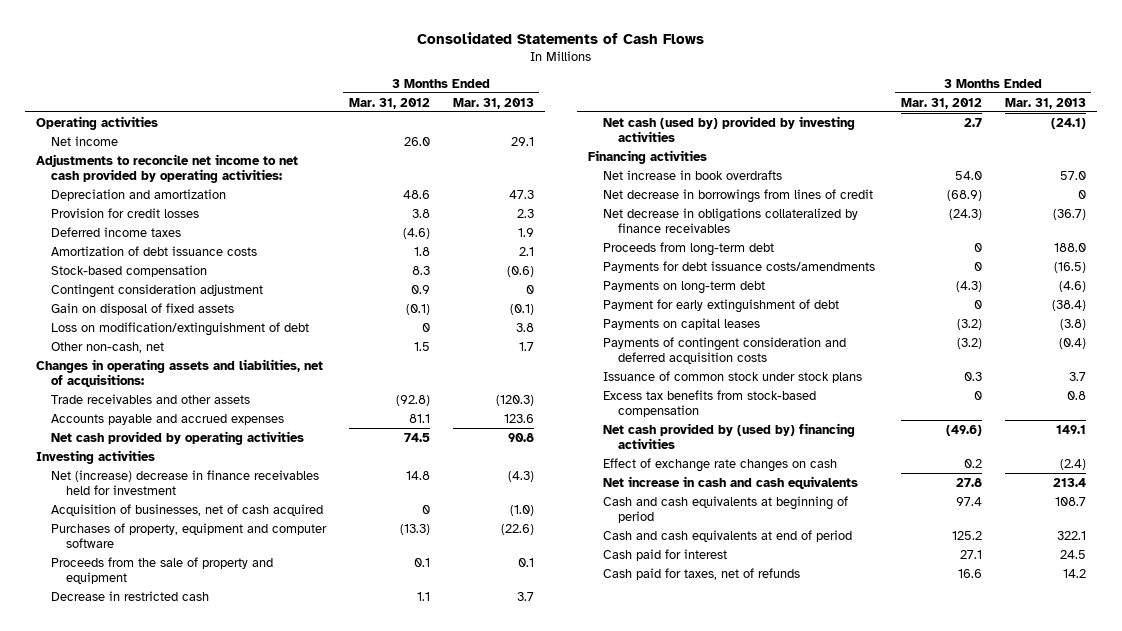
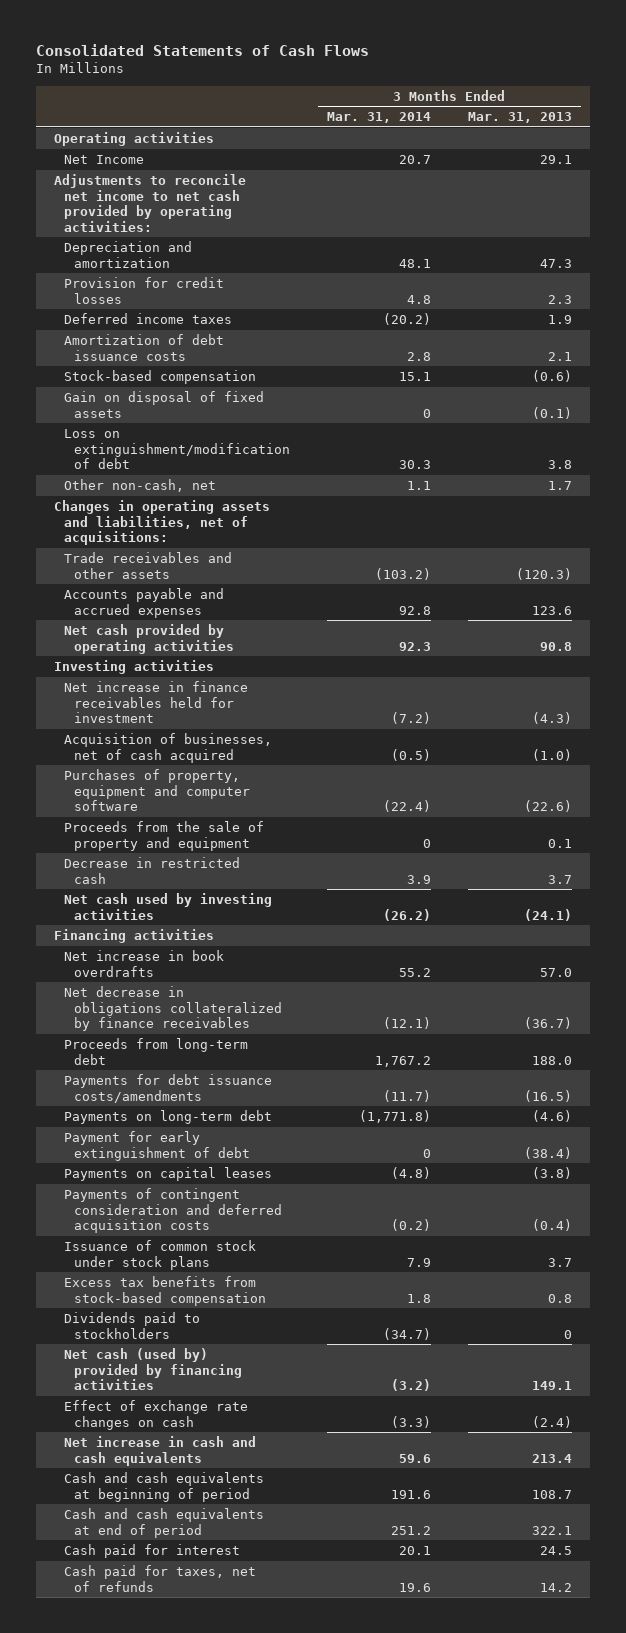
- | 3 Months Ended Mar. 31, 2012 | 3 Months Ended Mar. 31, 2013
+ | 3 Months Ended Mar. 31, 2014 | 3 Months Ended Mar. 31, 2013
- Net income | 26.0 | 29.1
+ Net Income | 20.7 | 29.1
- Contingent consideration adjustment | 0.9 | 0
- Loss on modification/extinguishment of debt | 0 | 3.8
+ Loss on extinguishment/modification of debt | 30.3 | 3.8
- Net (increase) decrease in finance receivables held for investment | 14.8 | (4.3)
+ Net increase in finance receivables held for investment | (7.2) | (4.3)
- Net cash (used by) provided by investing activities | 2.7 | (24.1)
+ Net cash used by investing activities | (26.2) | (24.1)
- Net decrease in borrowings from lines of credit | (68.9) | 0
- Net cash provided by (used by) financing activities | (49.6) | 149.1
+ Dividends paid to stockholders | (34.7) | 0
+ Net cash (used by) provided by financing activities | (3.2) | 149.1

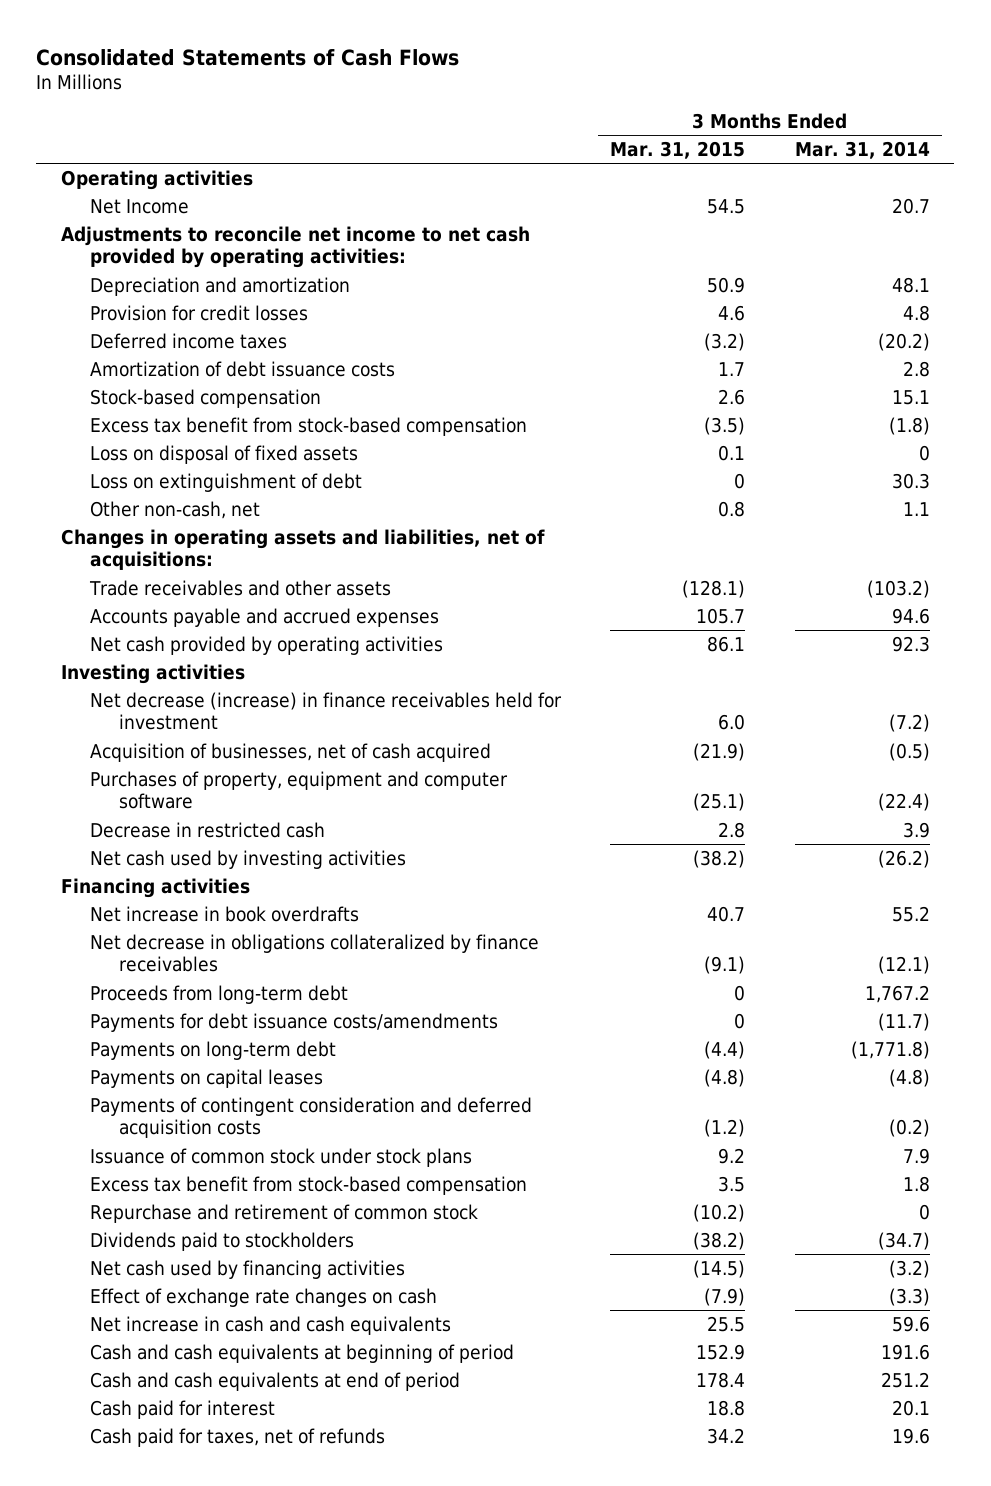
- | 3 Months Ended Mar. 31, 2014 | 3 Months Ended Mar. 31, 2013
+ | 3 Months Ended Mar. 31, 2015 | 3 Months Ended Mar. 31, 2014
- Gain on disposal of fixed assets | 0 | (0.1)
- Loss on extinguishment/modification of debt | 30.3 | 3.8
+ Excess tax benefit from stock-based compensation | (3.5) | (1.8)
+ Loss on disposal of fixed assets | 0.1 | 0
+ Loss on extinguishment of debt | 0 | 30.3
- Accounts payable and accrued expenses | 92.8 | 123.6
+ Accounts payable and accrued expenses | 105.7 | 94.6
- Net increase in finance receivables held for investment | (7.2) | (4.3)
+ Net decrease (increase) in finance receivables held for investment | 6.0 | (7.2)
- Proceeds from the sale of property and equipment | 0 | 0.1
- Payment for early extinguishment of debt | 0 | (38.4)
- Excess tax benefits from stock-based compensation | 1.8 | 0.8
+ Excess tax benefit from stock-based compensation | 3.5 | 1.8
+ Repurchase and retirement of common stock | (10.2) | 0
- Net cash (used by) provided by financing activities | (3.2) | 149.1
+ Net cash used by financing activities | (14.5) | (3.2)

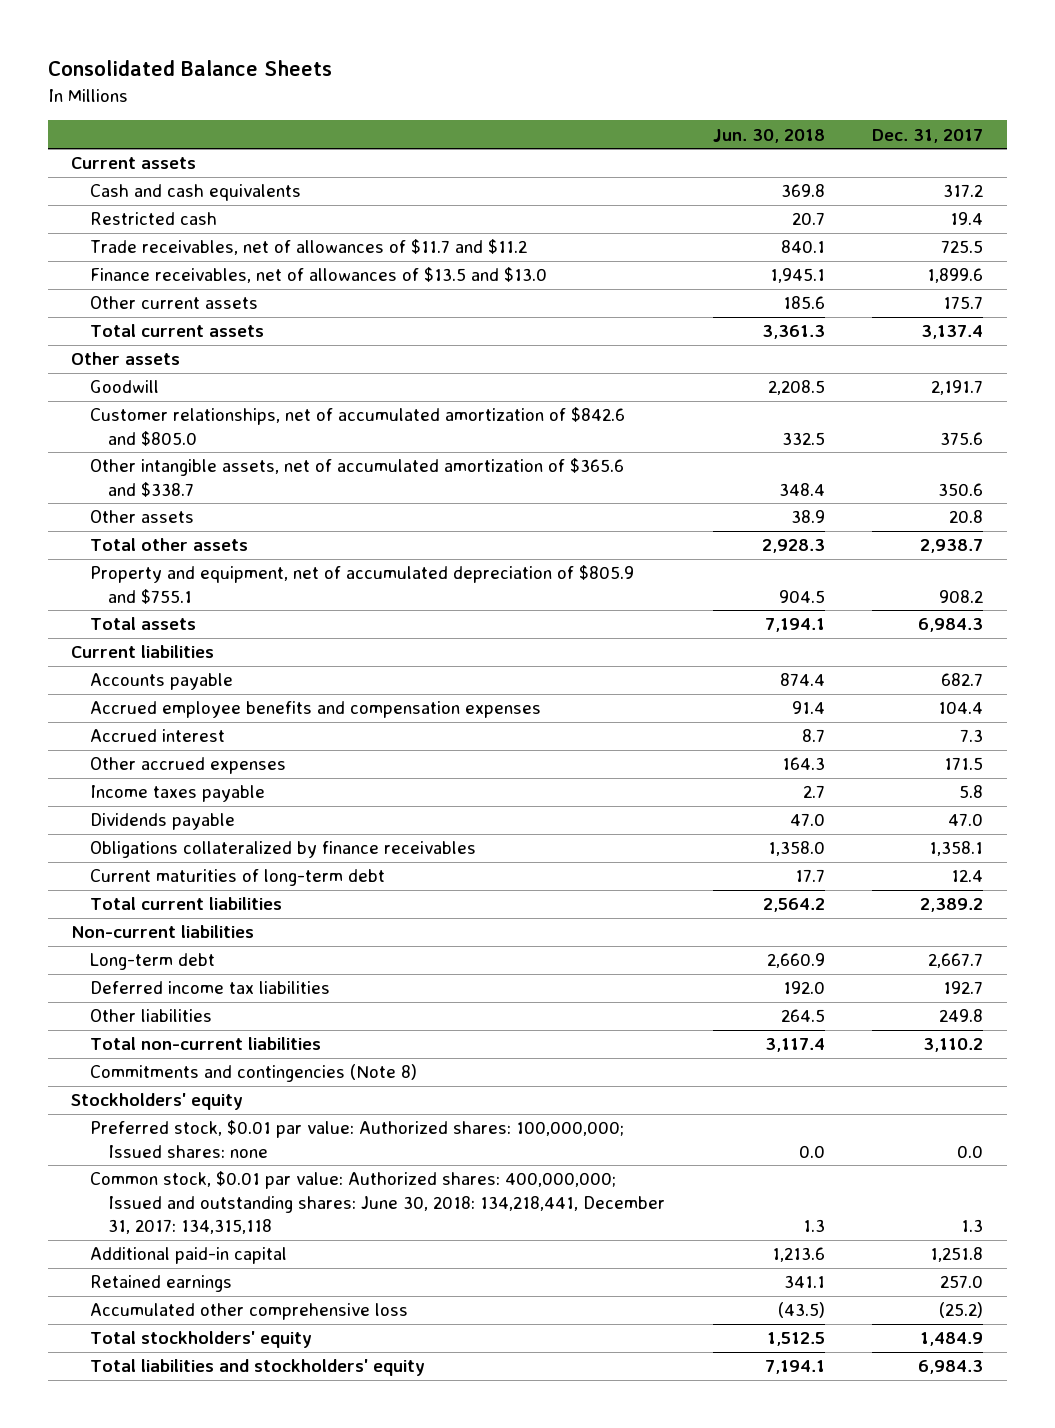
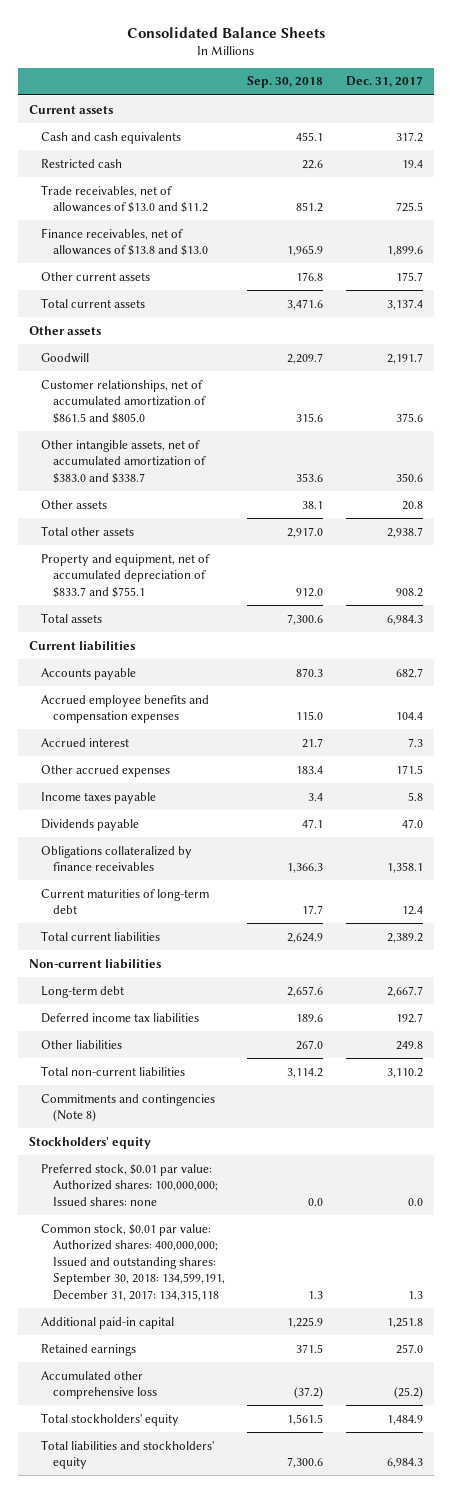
- | Jun. 30, 2018 | Dec. 31, 2017
+ | Sep. 30, 2018 | Dec. 31, 2017
- Trade receivables, net of allowances of $11.7 and $11.2 | 840.1 | 725.5
- Finance receivables, net of allowances of $13.5 and $13.0 | 1,945.1 | 1,899.6
+ Trade receivables, net of allowances of $13.0 and $11.2 | 851.2 | 725.5
+ Finance receivables, net of allowances of $13.8 and $13.0 | 1,965.9 | 1,899.6
- Customer relationships, net of accumulated amortization of $842.6 and $805.0 | 332.5 | 375.6
- Other intangible assets, net of accumulated amortization of $365.6 and $338.7 | 348.4 | 350.6
+ Customer relationships, net of accumulated amortization of $861.5 and $805.0 | 315.6 | 375.6
+ Other intangible assets, net of accumulated amortization of $383.0 and $338.7 | 353.6 | 350.6
- Property and equipment, net of accumulated depreciation of $805.9 and $755.1 | 904.5 | 908.2
+ Property and equipment, net of accumulated depreciation of $833.7 and $755.1 | 912.0 | 908.2
- Common stock, $0.01 par value: Authorized shares: 400,000,000; Issued and outstanding shares: June 30, 2018: 134,218,441, December 31, 2017: 134,315,118 | 1.3 | 1.3
+ Common stock, $0.01 par value: Authorized shares: 400,000,000; Issued and outstanding shares: September 30, 2018: 134,599,191, December 31, 2017: 134,315,118 | 1.3 | 1.3

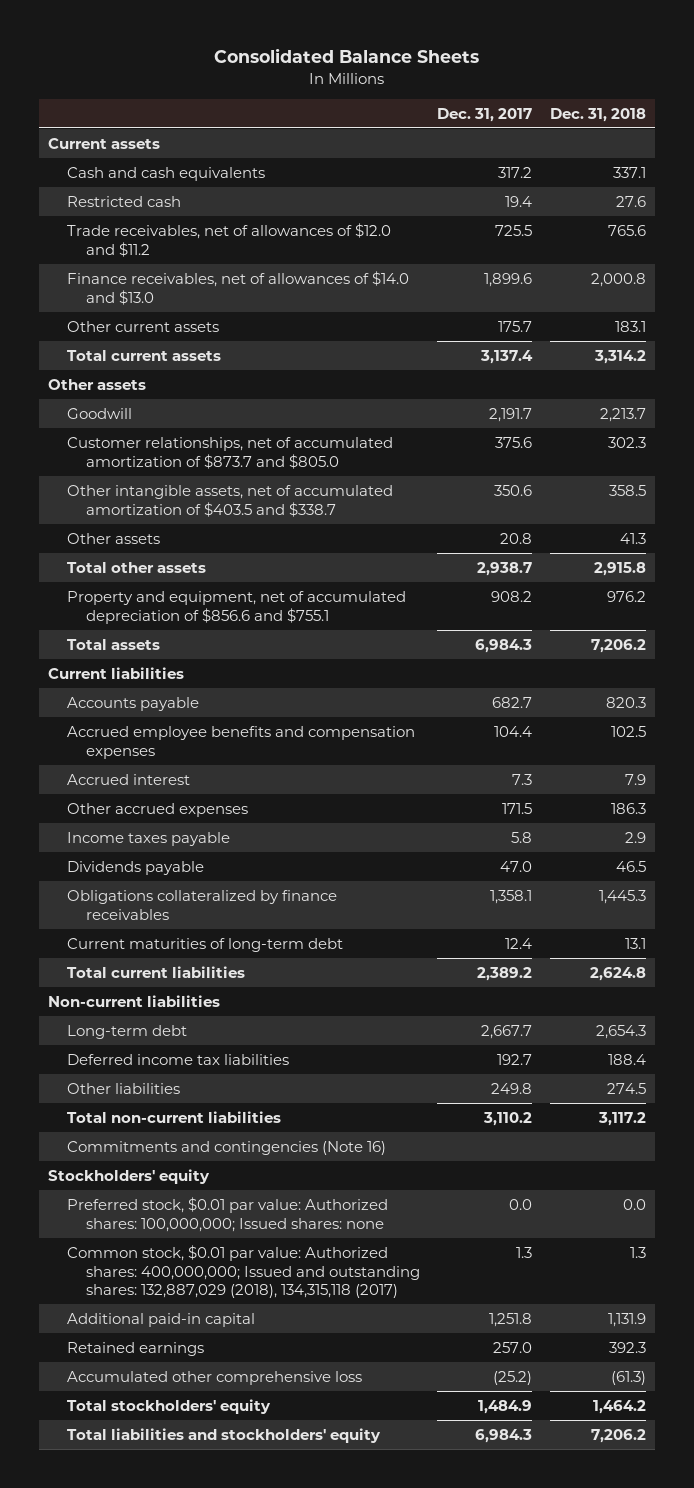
- | Sep. 30, 2018 | Dec. 31, 2017
+ | Dec. 31, 2017 | Dec. 31, 2018
- Trade receivables, net of allowances of $13.0 and $11.2 | 851.2 | 725.5
- Finance receivables, net of allowances of $13.8 and $13.0 | 1,965.9 | 1,899.6
+ Trade receivables, net of allowances of $12.0 and $11.2 | 725.5 | 765.6
+ Finance receivables, net of allowances of $14.0 and $13.0 | 1,899.6 | 2,000.8
- Customer relationships, net of accumulated amortization of $861.5 and $805.0 | 315.6 | 375.6
- Other intangible assets, net of accumulated amortization of $383.0 and $338.7 | 353.6 | 350.6
+ Customer relationships, net of accumulated amortization of $873.7 and $805.0 | 375.6 | 302.3
+ Other intangible assets, net of accumulated amortization of $403.5 and $338.7 | 350.6 | 358.5
- Property and equipment, net of accumulated depreciation of $833.7 and $755.1 | 912.0 | 908.2
+ Property and equipment, net of accumulated depreciation of $856.6 and $755.1 | 908.2 | 976.2
- Commitments and contingencies (Note 8)
+ Commitments and contingencies (Note 16)
- Common stock, $0.01 par value: Authorized shares: 400,000,000; Issued and outstanding shares: September 30, 2018: 134,599,191, December 31, 2017: 134,315,118 | 1.3 | 1.3
+ Common stock, $0.01 par value: Authorized shares: 400,000,000; Issued and outstanding shares: 132,887,029 (2018), 134,315,118 (2017) | 1.3 | 1.3

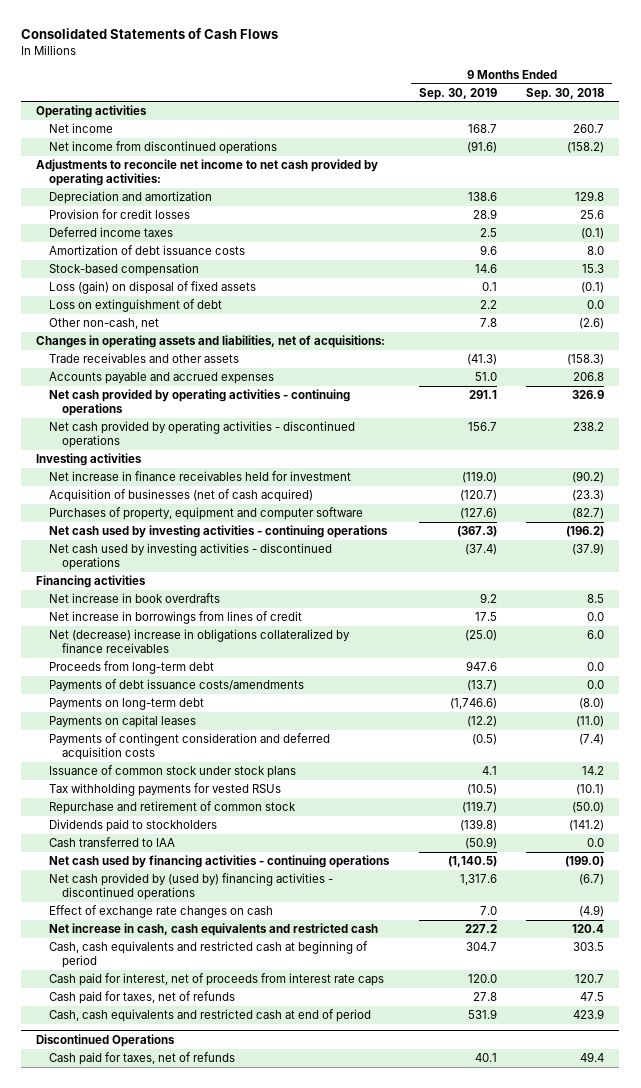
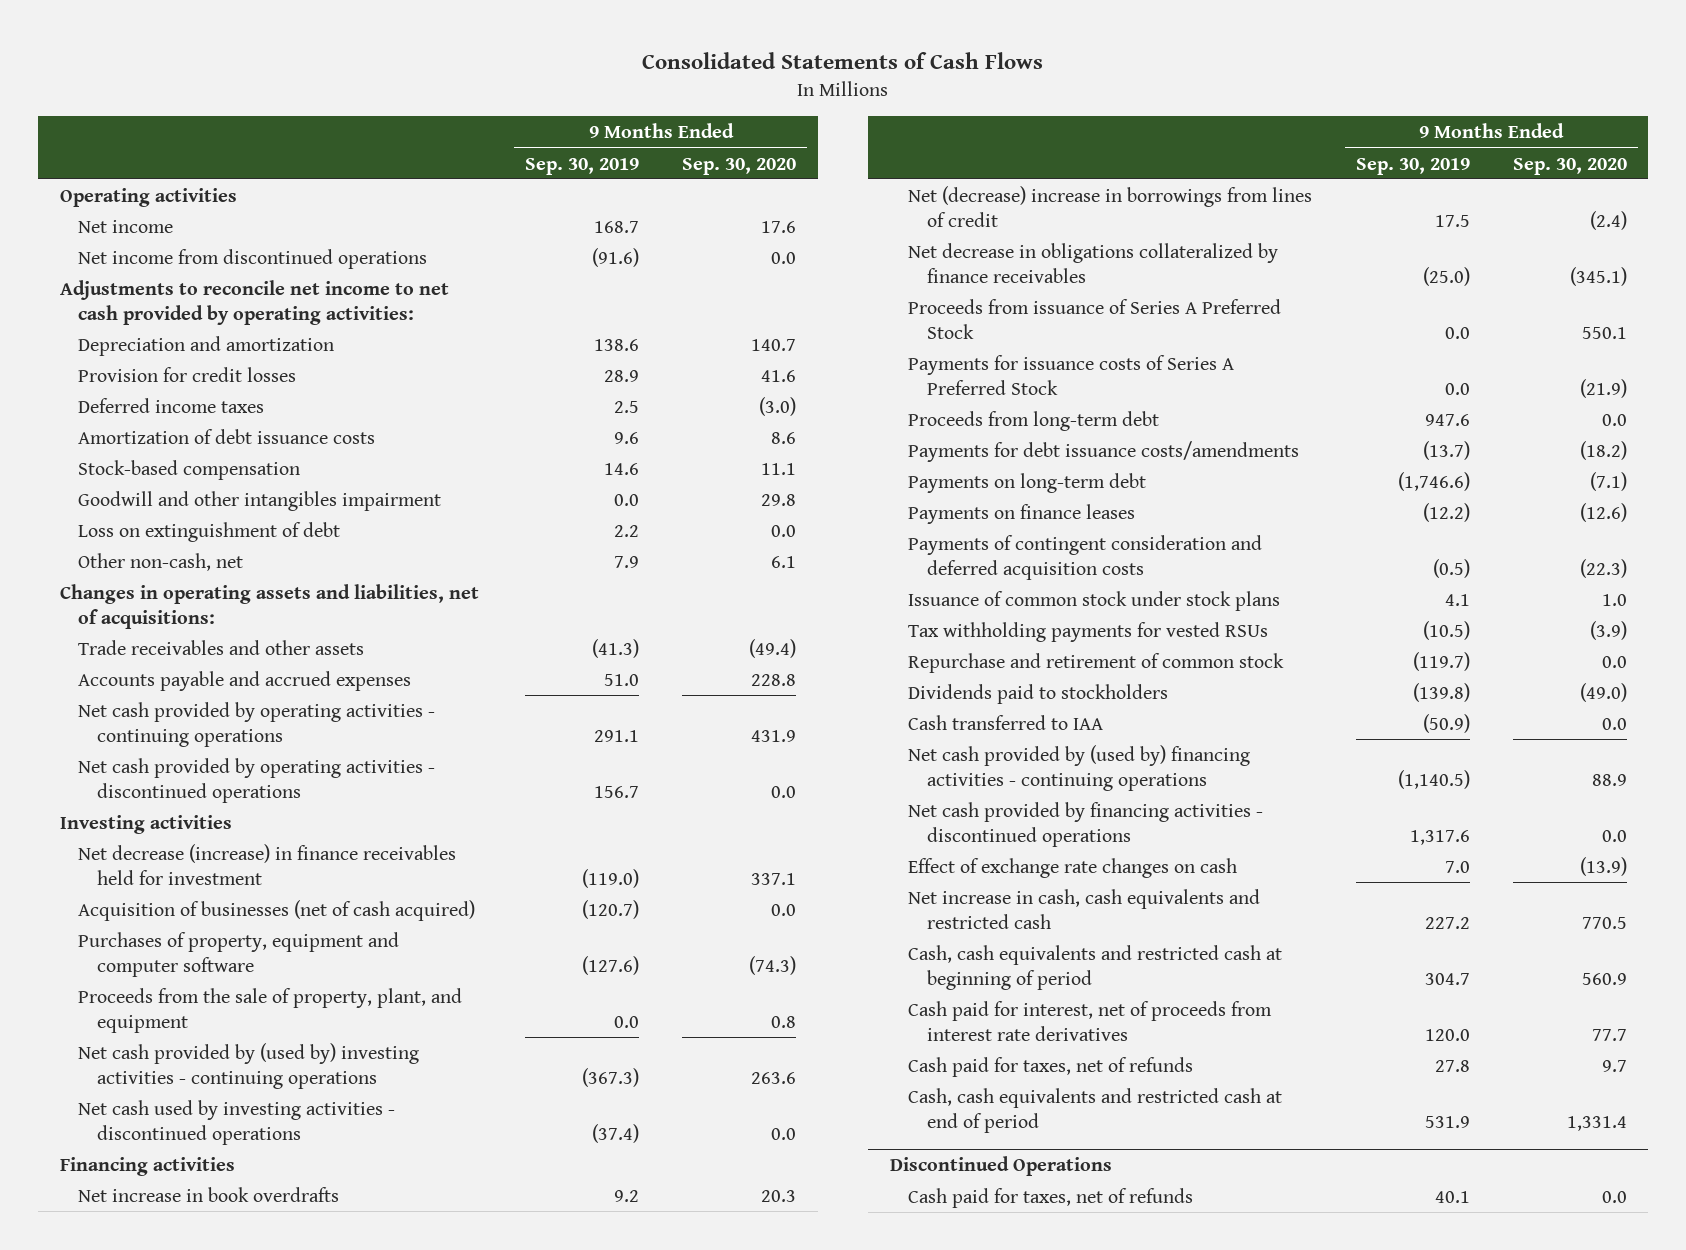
- | 9 Months Ended Sep. 30, 2019 | 9 Months Ended Sep. 30, 2018
+ | 9 Months Ended Sep. 30, 2019 | 9 Months Ended Sep. 30, 2020
- Loss (gain) on disposal of fixed assets | 0.1 | (0.1)
+ Goodwill and other intangibles impairment | 0.0 | 29.8
- Other non-cash, net | 7.8 | (2.6)
+ Other non-cash, net | 7.9 | 6.1
- Net increase in finance receivables held for investment | (119.0) | (90.2)
+ Net decrease (increase) in finance receivables held for investment | (119.0) | 337.1
- Net cash used by investing activities - continuing operations | (367.3) | (196.2)
+ Proceeds from the sale of property, plant, and equipment | 0.0 | 0.8
+ Net cash provided by (used by) investing activities - continuing operations | (367.3) | 263.6
- Net increase in borrowings from lines of credit | 17.5 | 0.0
- Net (decrease) increase in obligations collateralized by finance receivables | (25.0) | 6.0
+ Net (decrease) increase in borrowings from lines of credit | 17.5 | (2.4)
+ Net decrease in obligations collateralized by finance receivables | (25.0) | (345.1)
+ Proceeds from issuance of Series A Preferred Stock | 0.0 | 550.1
+ Payments for issuance costs of Series A Preferred Stock | 0.0 | (21.9)
- Payments of debt issuance costs/amendments | (13.7) | 0.0
+ Payments for debt issuance costs/amendments | (13.7) | (18.2)
- Payments on capital leases | (12.2) | (11.0)
+ Payments on finance leases | (12.2) | (12.6)
- Net cash used by financing activities - continuing operations | (1,140.5) | (199.0)
- Net cash provided by (used by) financing activities - discontinued operations | 1,317.6 | (6.7)
+ Net cash provided by (used by) financing activities - continuing operations | (1,140.5) | 88.9
+ Net cash provided by financing activities - discontinued operations | 1,317.6 | 0.0
- Cash paid for interest, net of proceeds from interest rate caps | 120.0 | 120.7
+ Cash paid for interest, net of proceeds from interest rate derivatives | 120.0 | 77.7

